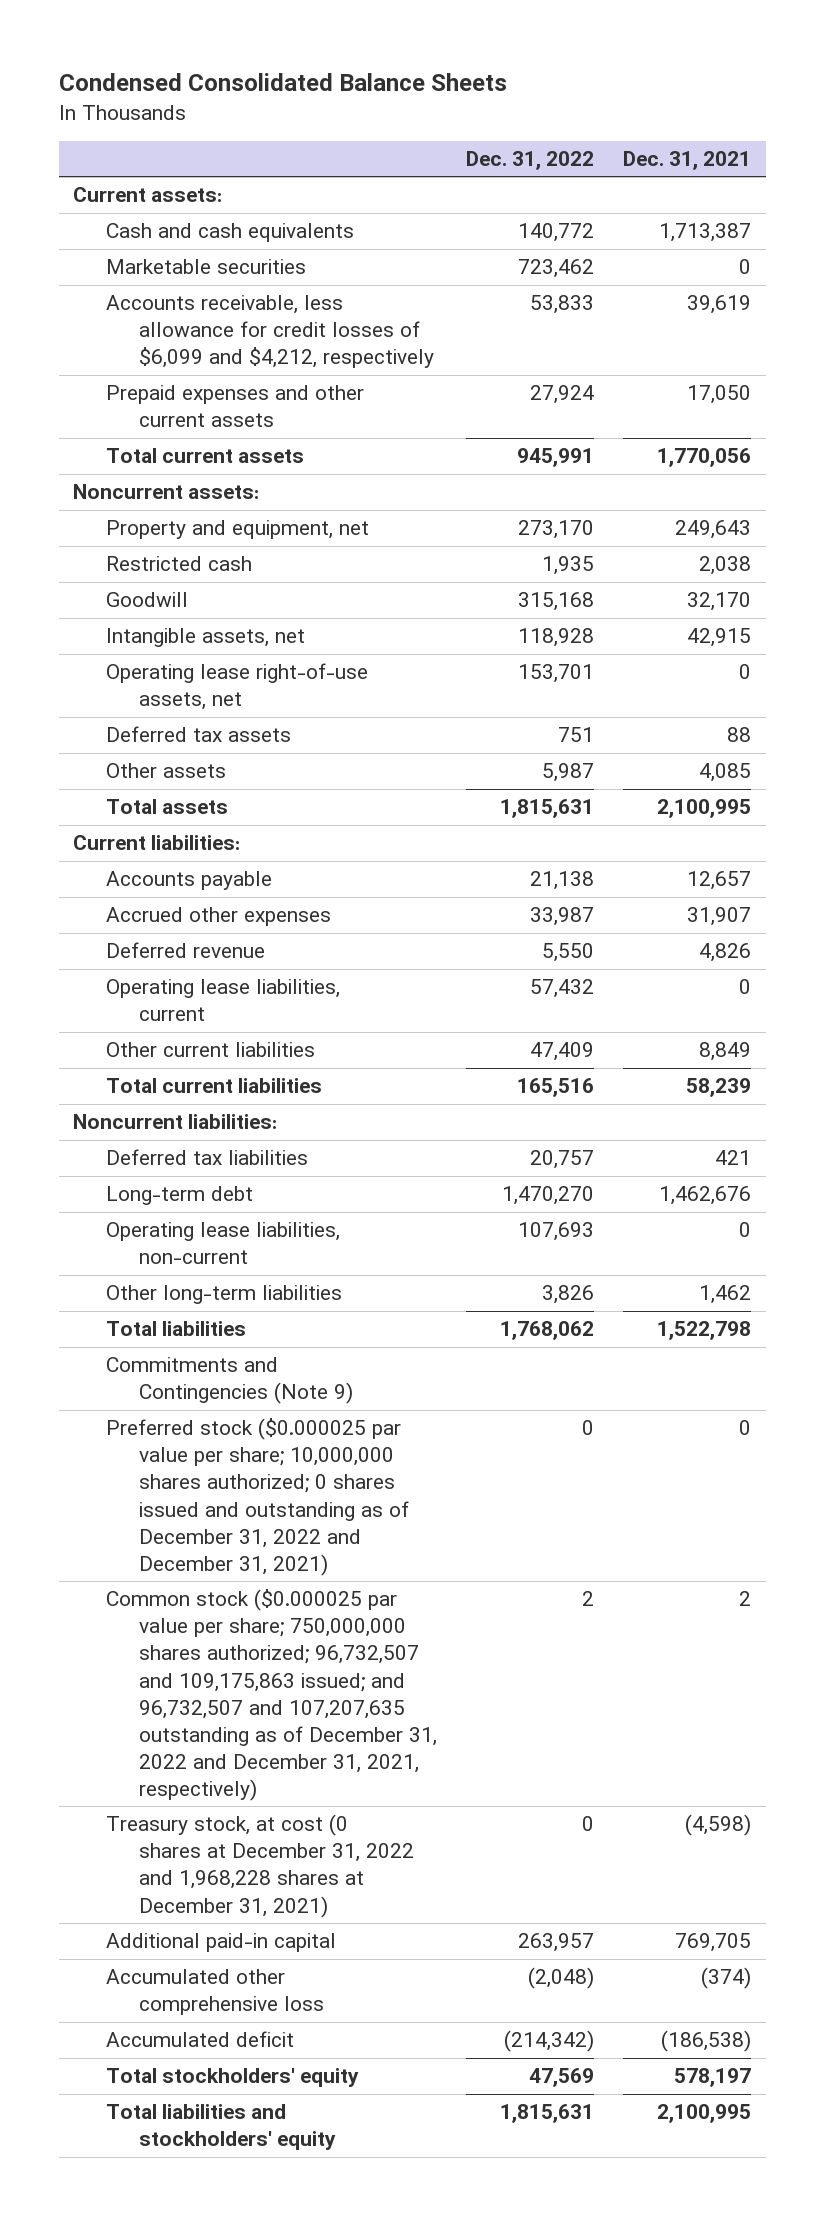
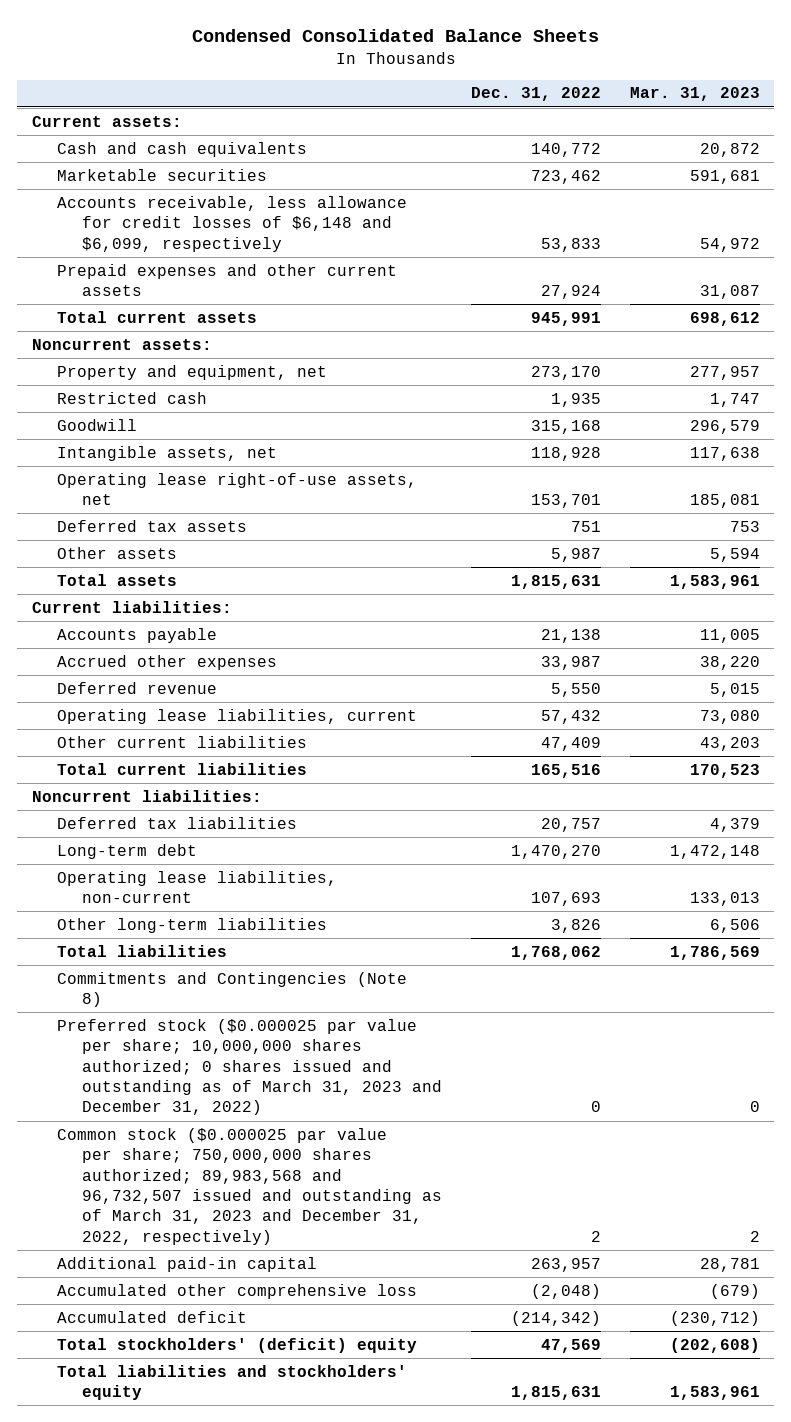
- | Dec. 31, 2022 | Dec. 31, 2021
+ | Dec. 31, 2022 | Mar. 31, 2023
- Accounts receivable, less allowance for credit losses of $6,099 and $4,212, respectively | 53,833 | 39,619
+ Accounts receivable, less allowance for credit losses of $6,148 and $6,099, respectively | 53,833 | 54,972
- Commitments and Contingencies (Note 9)
- Preferred stock ($0.000025 par value per share; 10,000,000 shares authorized; 0 shares issued and outstanding as of December 31, 2022 and December 31, 2021) | 0 | 0
- Common stock ($0.000025 par value per share; 750,000,000 shares authorized; 96,732,507 and 109,175,863 issued; and 96,732,507 and 107,207,635 outstanding as of December 31, 2022 and December 31, 2021, respectively) | 2 | 2
- Treasury stock, at cost (0 shares at December 31, 2022 and 1,968,228 shares at December 31, 2021) | 0 | (4,598)
+ Commitments and Contingencies (Note 8)
+ Preferred stock ($0.000025 par value per share; 10,000,000 shares authorized; 0 shares issued and outstanding as of March 31, 2023 and December 31, 2022) | 0 | 0
+ Common stock ($0.000025 par value per share; 750,000,000 shares authorized; 89,983,568 and 96,732,507 issued and outstanding as of March 31, 2023 and December 31, 2022, respectively) | 2 | 2
- Total stockholders' equity | 47,569 | 578,197
+ Total stockholders' (deficit) equity | 47,569 | (202,608)

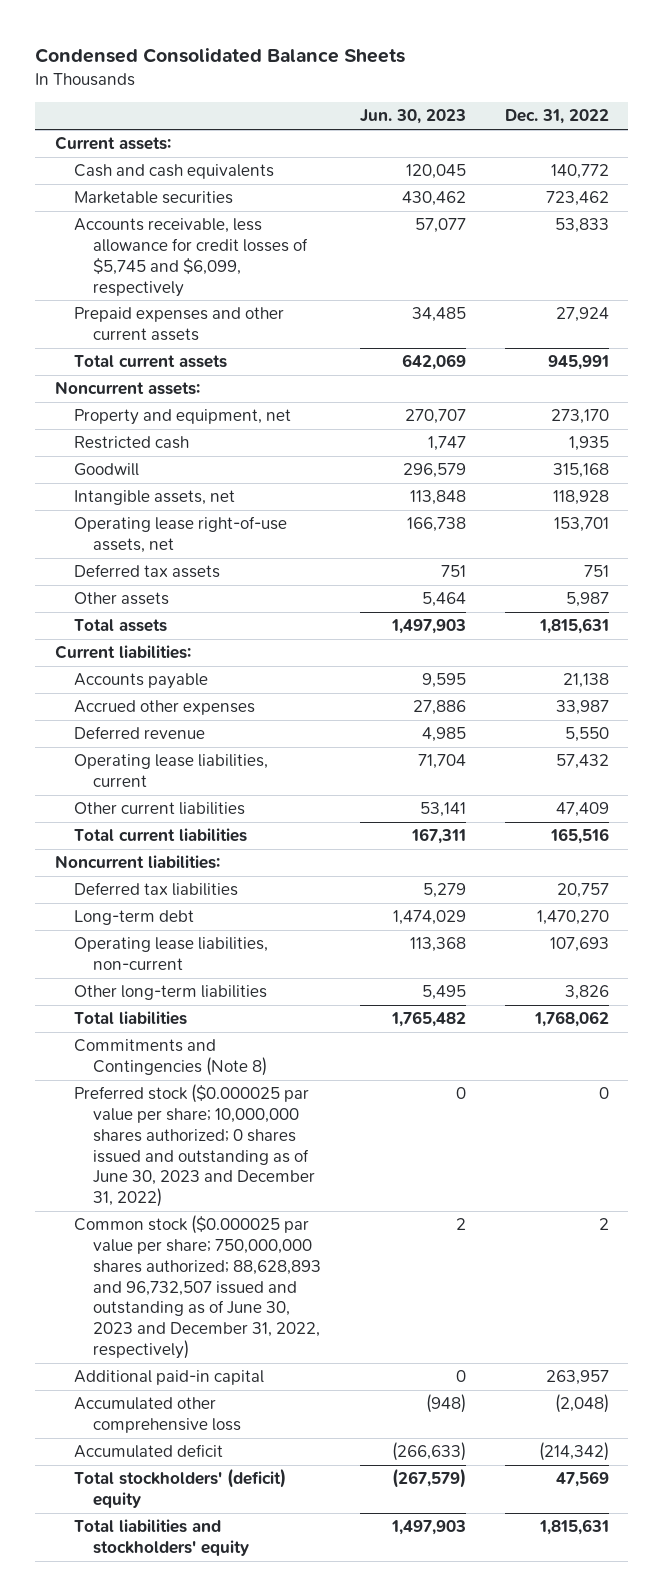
- | Dec. 31, 2022 | Mar. 31, 2023
+ | Jun. 30, 2023 | Dec. 31, 2022
- Accounts receivable, less allowance for credit losses of $6,148 and $6,099, respectively | 53,833 | 54,972
+ Accounts receivable, less allowance for credit losses of $5,745 and $6,099, respectively | 57,077 | 53,833
- Preferred stock ($0.000025 par value per share; 10,000,000 shares authorized; 0 shares issued and outstanding as of March 31, 2023 and December 31, 2022) | 0 | 0
- Common stock ($0.000025 par value per share; 750,000,000 shares authorized; 89,983,568 and 96,732,507 issued and outstanding as of March 31, 2023 and December 31, 2022, respectively) | 2 | 2
+ Preferred stock ($0.000025 par value per share; 10,000,000 shares authorized; 0 shares issued and outstanding as of June 30, 2023 and December 31, 2022) | 0 | 0
+ Common stock ($0.000025 par value per share; 750,000,000 shares authorized; 88,628,893 and 96,732,507 issued and outstanding as of June 30, 2023 and December 31, 2022, respectively) | 2 | 2

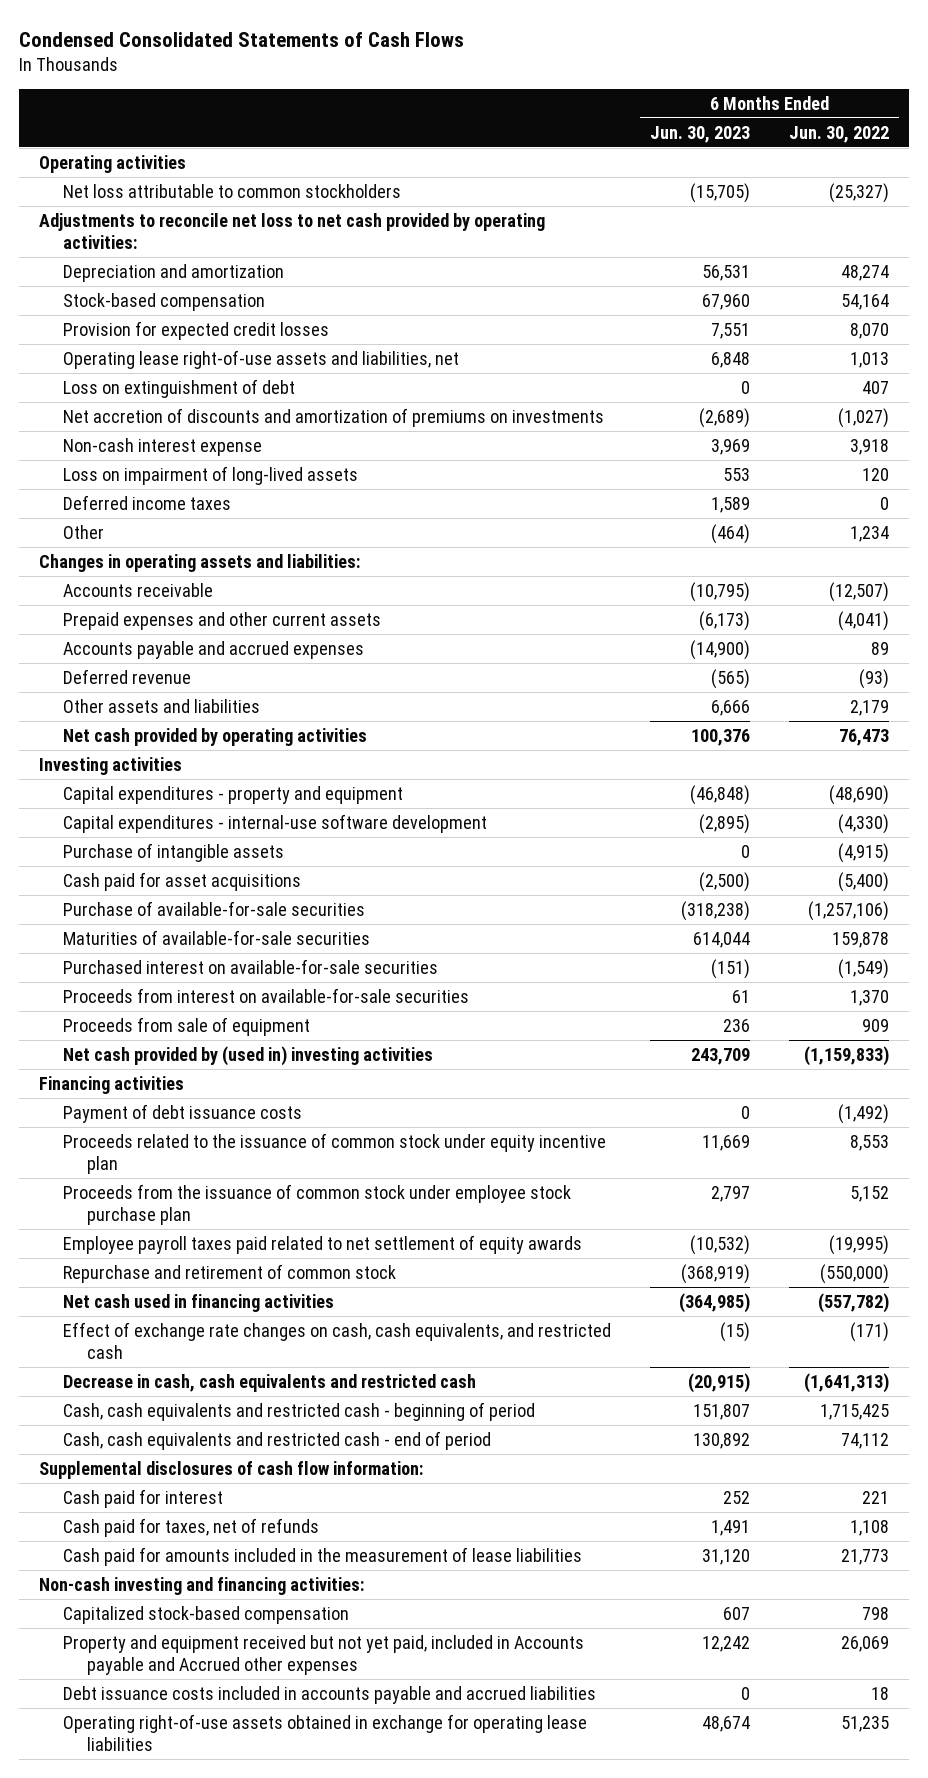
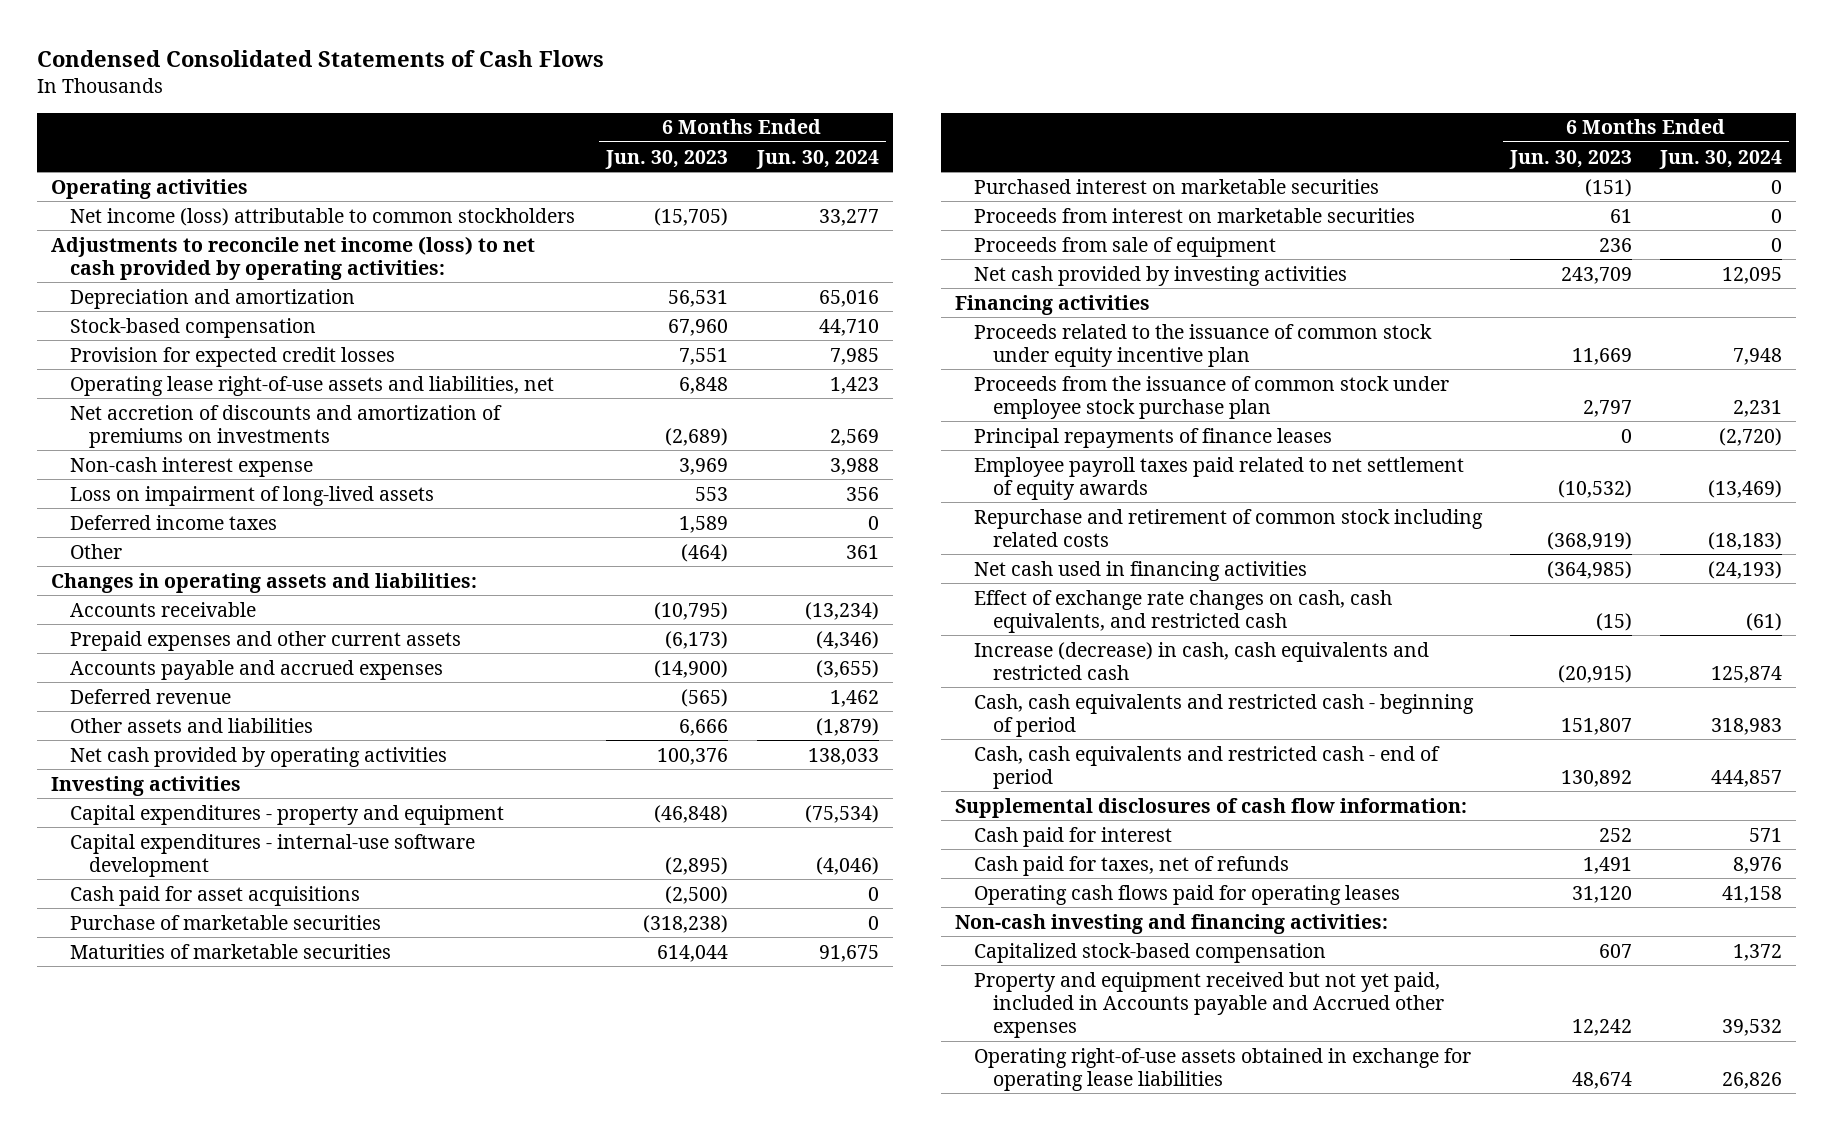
- | 6 Months Ended Jun. 30, 2023 | 6 Months Ended Jun. 30, 2022
+ | 6 Months Ended Jun. 30, 2023 | 6 Months Ended Jun. 30, 2024
- Net loss attributable to common stockholders | (15,705) | (25,327)
- Adjustments to reconcile net loss to net cash provided by operating activities:
+ Net income (loss) attributable to common stockholders | (15,705) | 33,277
+ Adjustments to reconcile net income (loss) to net cash provided by operating activities:
- Loss on extinguishment of debt | 0 | 407
- Purchase of intangible assets | 0 | (4,915)
- Purchase of available-for-sale securities | (318,238) | (1,257,106)
- Maturities of available-for-sale securities | 614,044 | 159,878
- Purchased interest on available-for-sale securities | (151) | (1,549)
- Proceeds from interest on available-for-sale securities | 61 | 1,370
+ Purchase of marketable securities | (318,238) | 0
+ Maturities of marketable securities | 614,044 | 91,675
+ Purchased interest on marketable securities | (151) | 0
+ Proceeds from interest on marketable securities | 61 | 0
- Net cash provided by (used in) investing activities | 243,709 | (1,159,833)
+ Net cash provided by investing activities | 243,709 | 12,095
- Payment of debt issuance costs | 0 | (1,492)
+ Principal repayments of finance leases | 0 | (2,720)
- Repurchase and retirement of common stock | (368,919) | (550,000)
+ Repurchase and retirement of common stock including related costs | (368,919) | (18,183)
- Decrease in cash, cash equivalents and restricted cash | (20,915) | (1,641,313)
+ Increase (decrease) in cash, cash equivalents and restricted cash | (20,915) | 125,874
- Cash paid for amounts included in the measurement of lease liabilities | 31,120 | 21,773
+ Operating cash flows paid for operating leases | 31,120 | 41,158
- Debt issuance costs included in accounts payable and accrued liabilities | 0 | 18

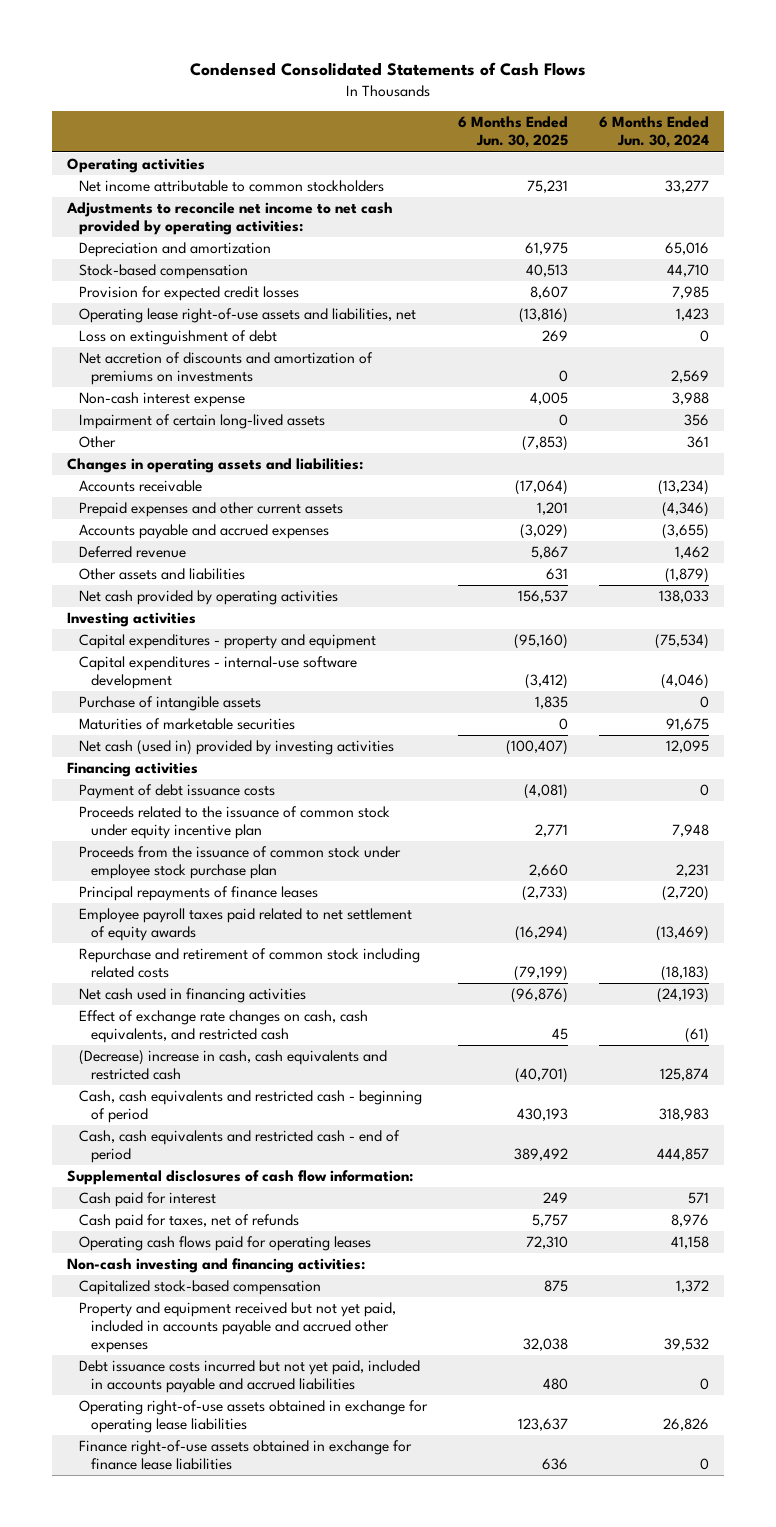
- | 6 Months Ended Jun. 30, 2023 | 6 Months Ended Jun. 30, 2024
+ | 6 Months Ended Jun. 30, 2025 | 6 Months Ended Jun. 30, 2024
- Net income (loss) attributable to common stockholders | (15,705) | 33,277
- Adjustments to reconcile net income (loss) to net cash provided by operating activities:
+ Net income attributable to common stockholders | 75,231 | 33,277
+ Adjustments to reconcile net income to net cash provided by operating activities:
+ Loss on extinguishment of debt | 269 | 0
- Loss on impairment of long-lived assets | 553 | 356
- Deferred income taxes | 1,589 | 0
+ Impairment of certain long-lived assets | 0 | 356
- Cash paid for asset acquisitions | (2,500) | 0
- Purchase of marketable securities | (318,238) | 0
+ Purchase of intangible assets | 1,835 | 0
- Purchased interest on marketable securities | (151) | 0
- Proceeds from interest on marketable securities | 61 | 0
- Proceeds from sale of equipment | 236 | 0
- Net cash provided by investing activities | 243,709 | 12,095
+ Net cash (used in) provided by investing activities | (100,407) | 12,095
+ Payment of debt issuance costs | (4,081) | 0
- Increase (decrease) in cash, cash equivalents and restricted cash | (20,915) | 125,874
+ (Decrease) increase in cash, cash equivalents and restricted cash | (40,701) | 125,874
- Property and equipment received but not yet paid, included in Accounts payable and Accrued other expenses | 12,242 | 39,532
+ Property and equipment received but not yet paid, included in accounts payable and accrued other expenses | 32,038 | 39,532
+ Debt issuance costs incurred but not yet paid, included in accounts payable and accrued liabilities | 480 | 0
+ Finance right-of-use assets obtained in exchange for finance lease liabilities | 636 | 0

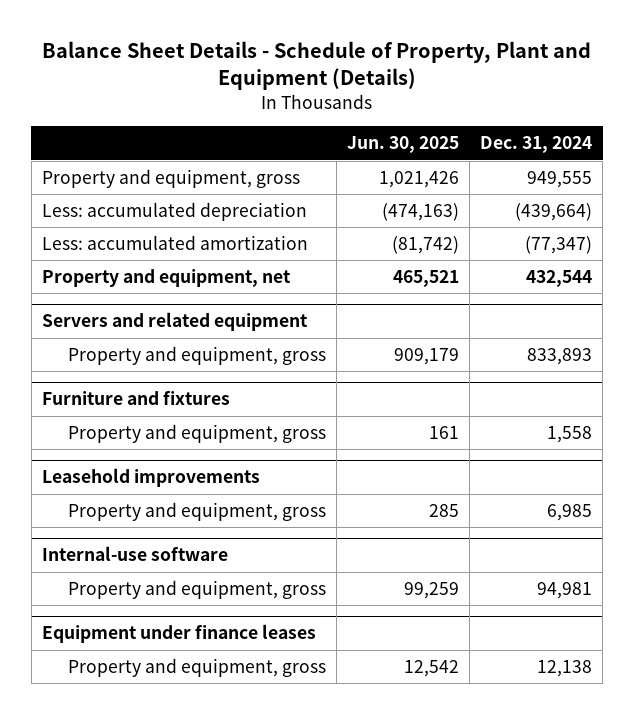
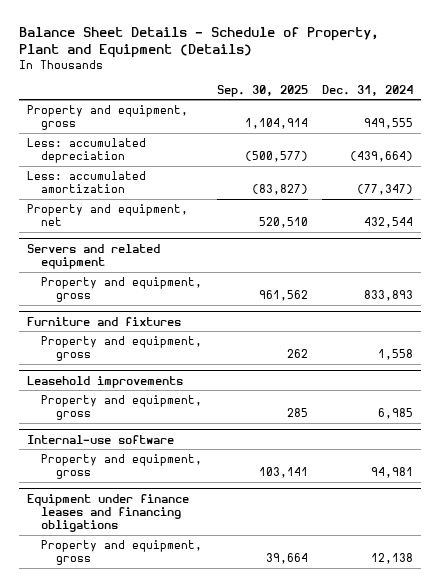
- | Jun. 30, 2025 | Dec. 31, 2024
+ | Sep. 30, 2025 | Dec. 31, 2024
- Equipment under finance leases
+ Equipment under finance leases and financing obligations

